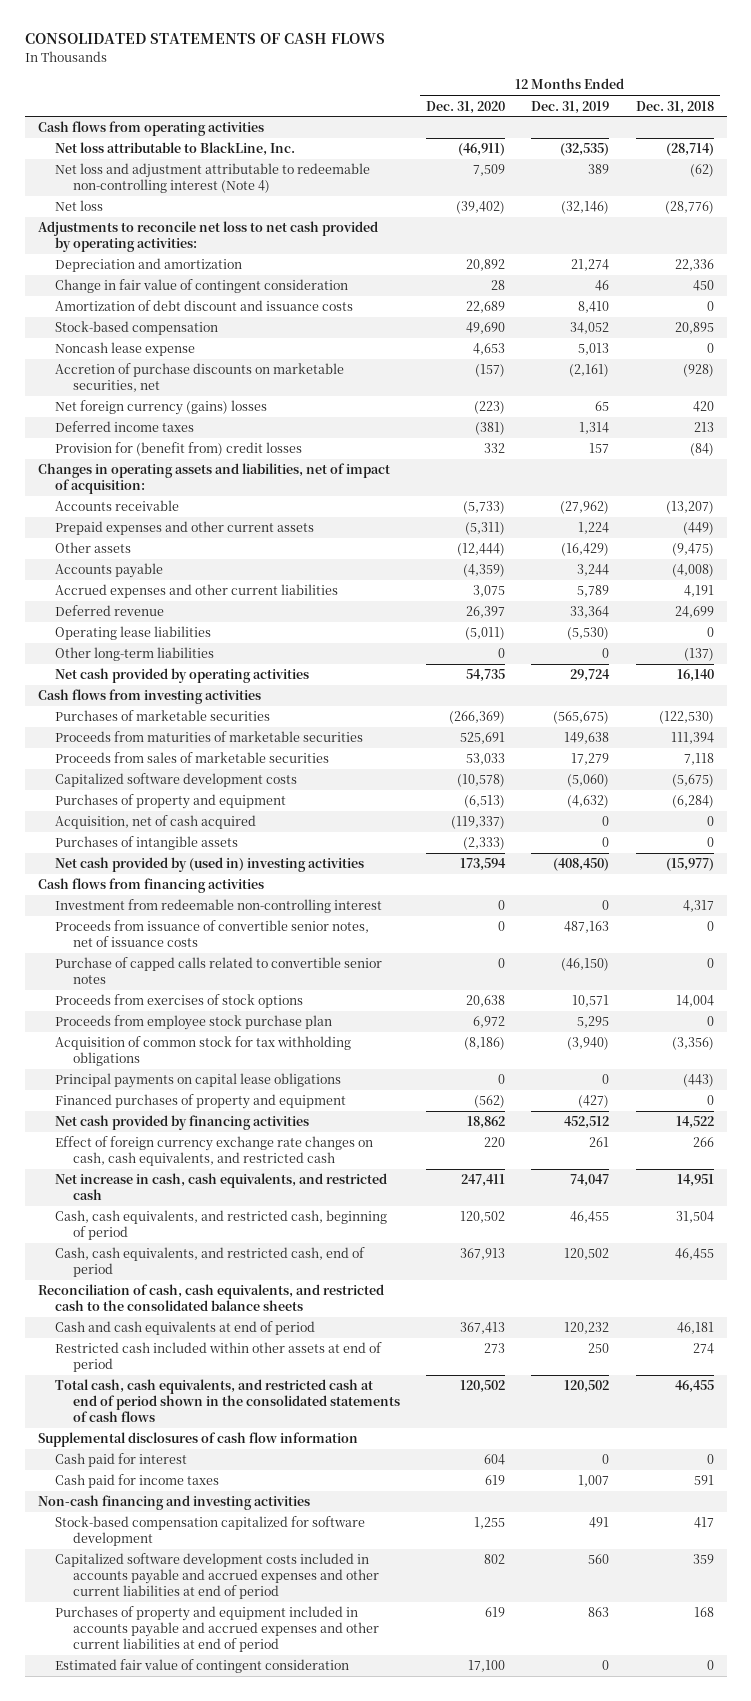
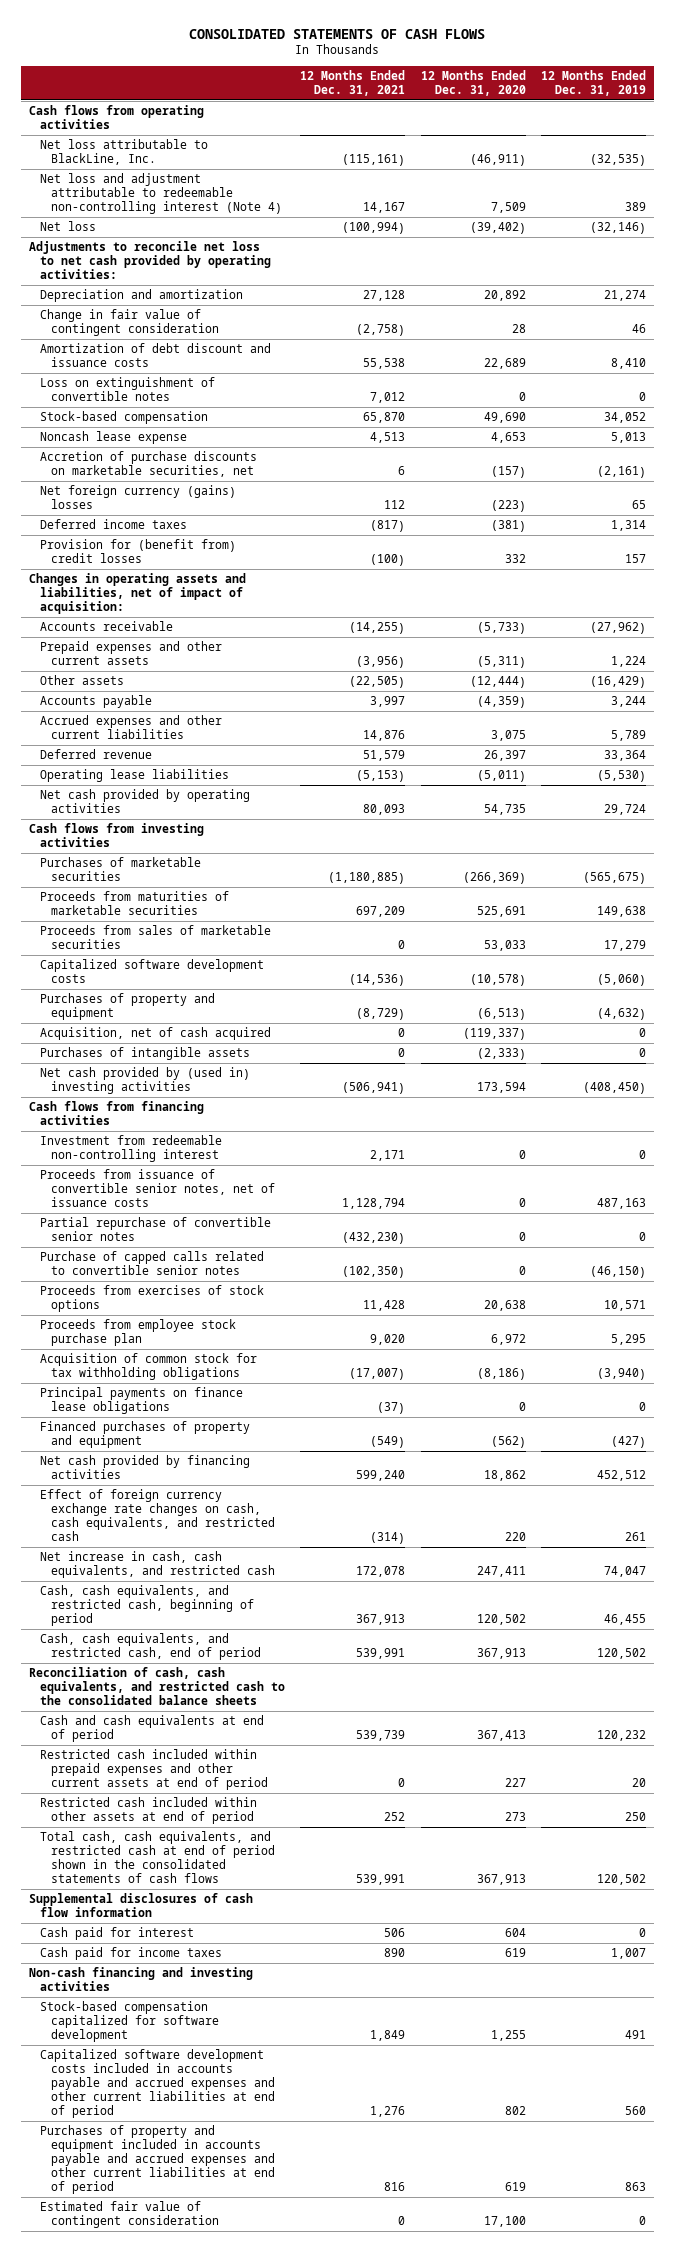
- | 12 Months Ended Dec. 31, 2020 | 12 Months Ended Dec. 31, 2019 | 12 Months Ended Dec. 31, 2018
+ | 12 Months Ended Dec. 31, 2021 | 12 Months Ended Dec. 31, 2020 | 12 Months Ended Dec. 31, 2019
+ Loss on extinguishment of convertible notes | 7,012 | 0 | 0
- Other long-term liabilities | 0 | 0 | (137)
+ Partial repurchase of convertible senior notes | (432,230) | 0 | 0
- Principal payments on capital lease obligations | 0 | 0 | (443)
+ Principal payments on finance lease obligations | (37) | 0 | 0
+ Restricted cash included within prepaid expenses and other current assets at end of period | 0 | 227 | 20
- Total cash, cash equivalents, and restricted cash at end of period shown in the consolidated statements of cash flows | 120,502 | 120,502 | 46,455
+ Total cash, cash equivalents, and restricted cash at end of period shown in the consolidated statements of cash flows | 539,991 | 367,913 | 120,502

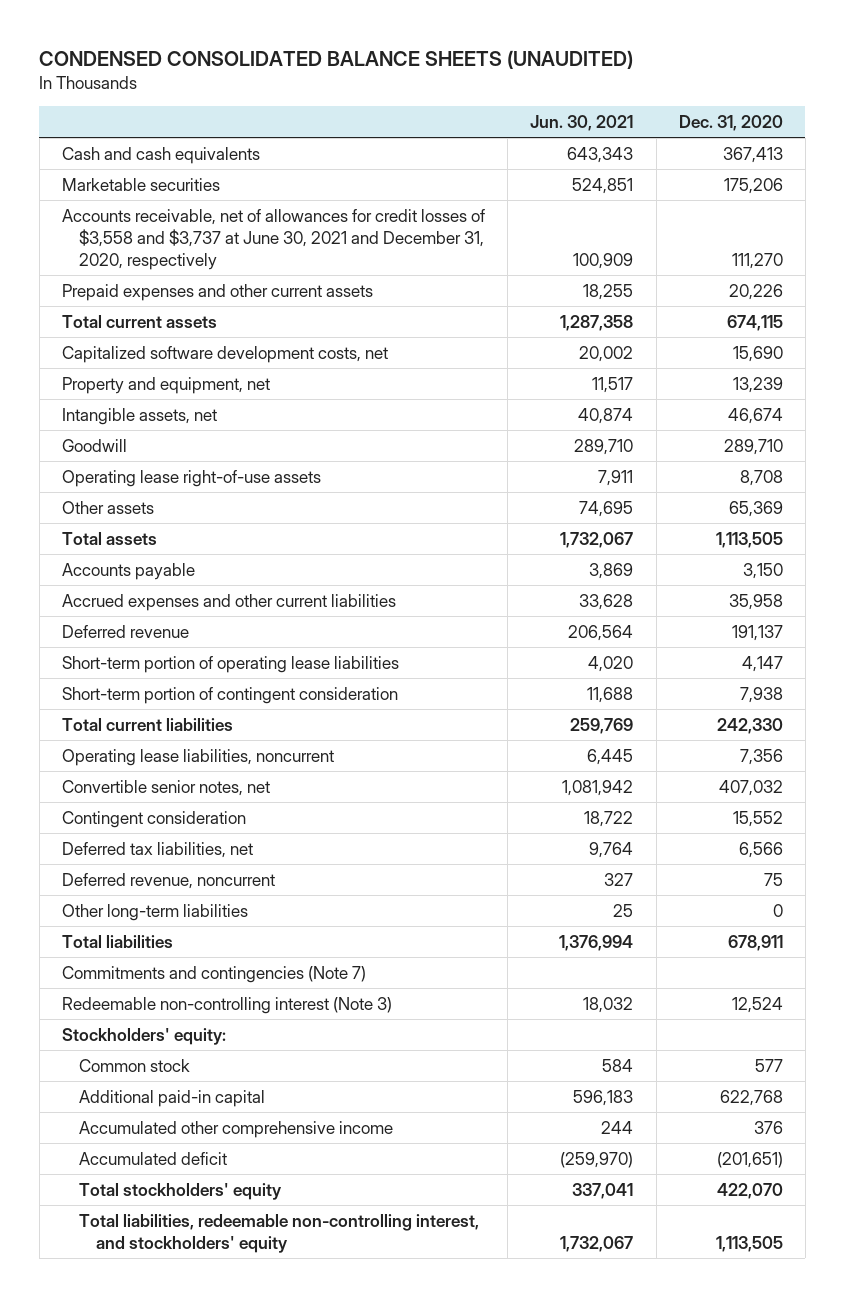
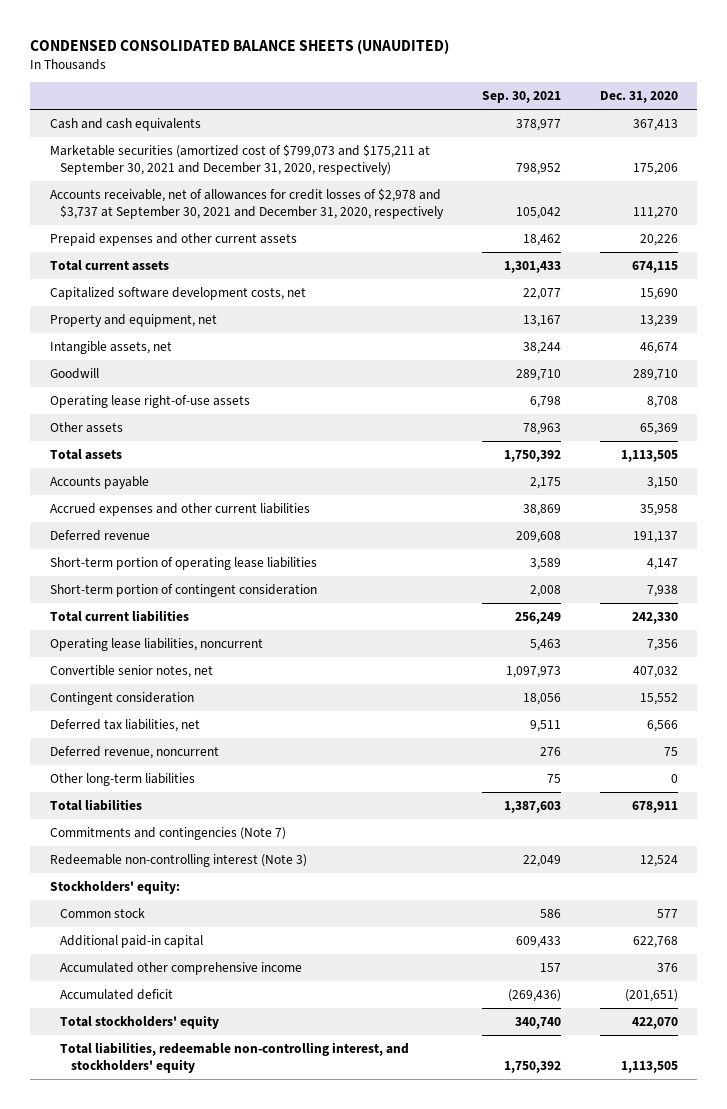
- | Jun. 30, 2021 | Dec. 31, 2020
+ | Sep. 30, 2021 | Dec. 31, 2020
- Marketable securities | 524,851 | 175,206
- Accounts receivable, net of allowances for credit losses of $3,558 and $3,737 at June 30, 2021 and December 31, 2020, respectively | 100,909 | 111,270
+ Marketable securities (amortized cost of $799,073 and $175,211 at September 30, 2021 and December 31, 2020, respectively) | 798,952 | 175,206
+ Accounts receivable, net of allowances for credit losses of $2,978 and $3,737 at September 30, 2021 and December 31, 2020, respectively | 105,042 | 111,270

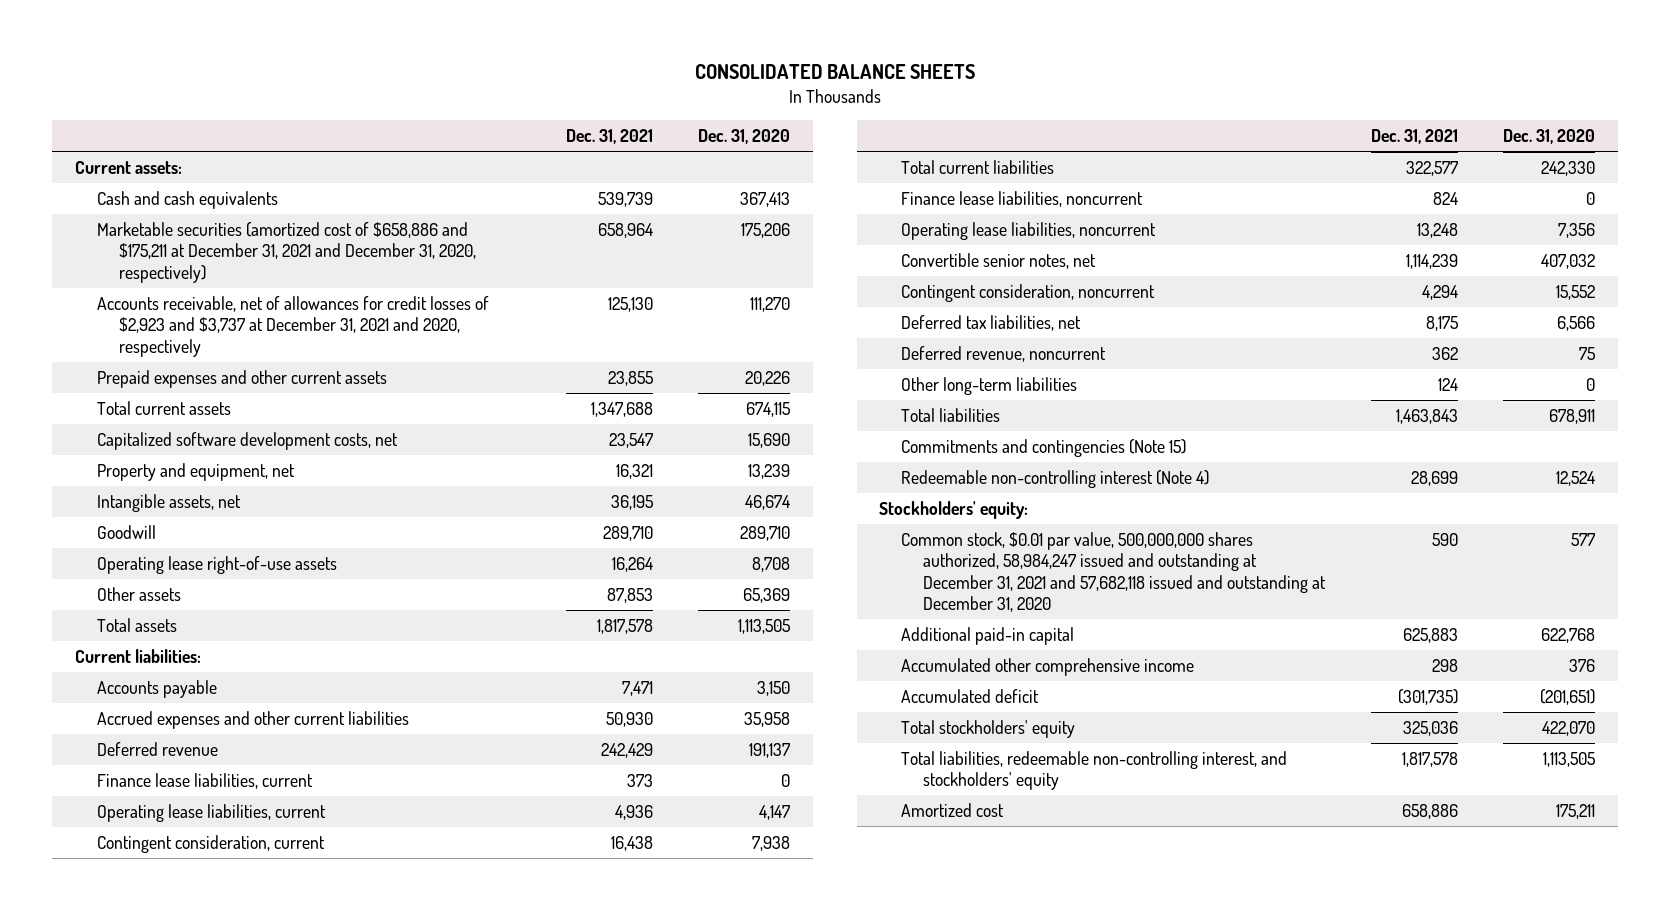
- CONDENSED CONSOLIDATED BALANCE SHEETS (UNAUDITED)
+ CONSOLIDATED BALANCE SHEETS
- | Sep. 30, 2021 | Dec. 31, 2020
+ | Dec. 31, 2021 | Dec. 31, 2020
+ Current assets:
- Marketable securities (amortized cost of $799,073 and $175,211 at September 30, 2021 and December 31, 2020, respectively) | 798,952 | 175,206
- Accounts receivable, net of allowances for credit losses of $2,978 and $3,737 at September 30, 2021 and December 31, 2020, respectively | 105,042 | 111,270
+ Marketable securities (amortized cost of $658,886 and $175,211 at December 31, 2021 and December 31, 2020, respectively) | 658,964 | 175,206
+ Accounts receivable, net of allowances for credit losses of $2,923 and $3,737 at December 31, 2021 and 2020, respectively | 125,130 | 111,270
+ Current liabilities:
- Short-term portion of operating lease liabilities | 3,589 | 4,147
- Short-term portion of contingent consideration | 2,008 | 7,938
+ Finance lease liabilities, current | 373 | 0
+ Operating lease liabilities, current | 4,936 | 4,147
+ Contingent consideration, current | 16,438 | 7,938
+ Finance lease liabilities, noncurrent | 824 | 0
- Contingent consideration | 18,056 | 15,552
+ Contingent consideration, noncurrent | 4,294 | 15,552
- Commitments and contingencies (Note 7)
- Redeemable non-controlling interest (Note 3) | 22,049 | 12,524
+ Commitments and contingencies (Note 15)
+ Redeemable non-controlling interest (Note 4) | 28,699 | 12,524
- Common stock | 586 | 577
+ Common stock, $0.01 par value, 500,000,000 shares authorized, 58,984,247 issued and outstanding at December 31, 2021 and 57,682,118 issued and outstanding at December 31, 2020 | 590 | 577
+ Amortized cost | 658,886 | 175,211

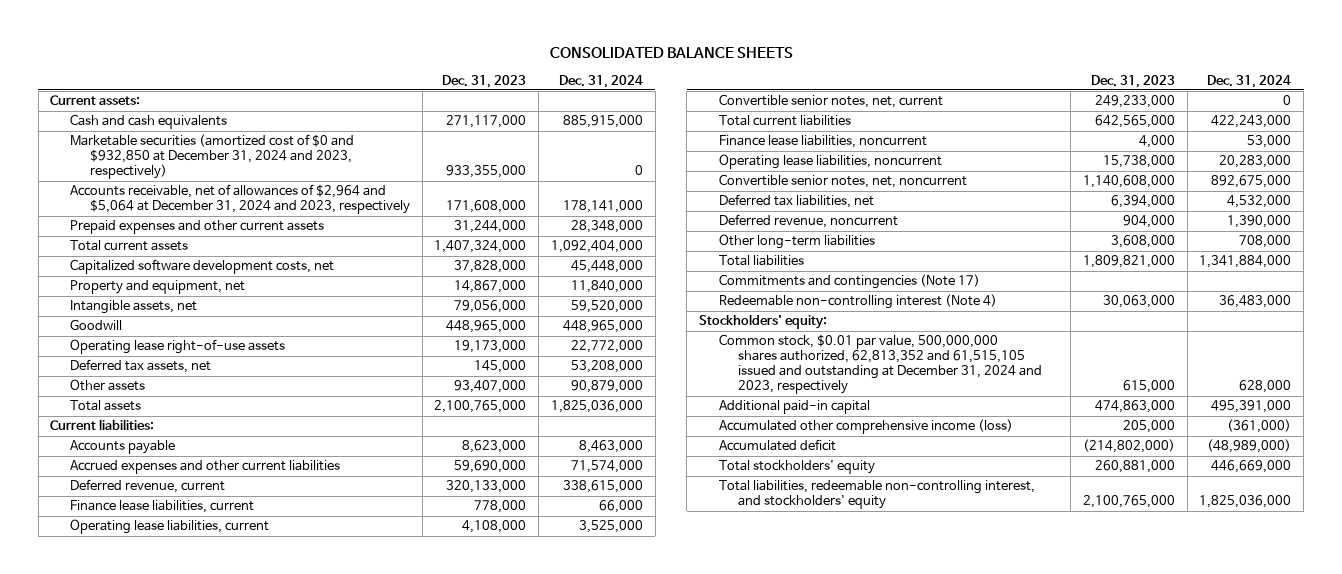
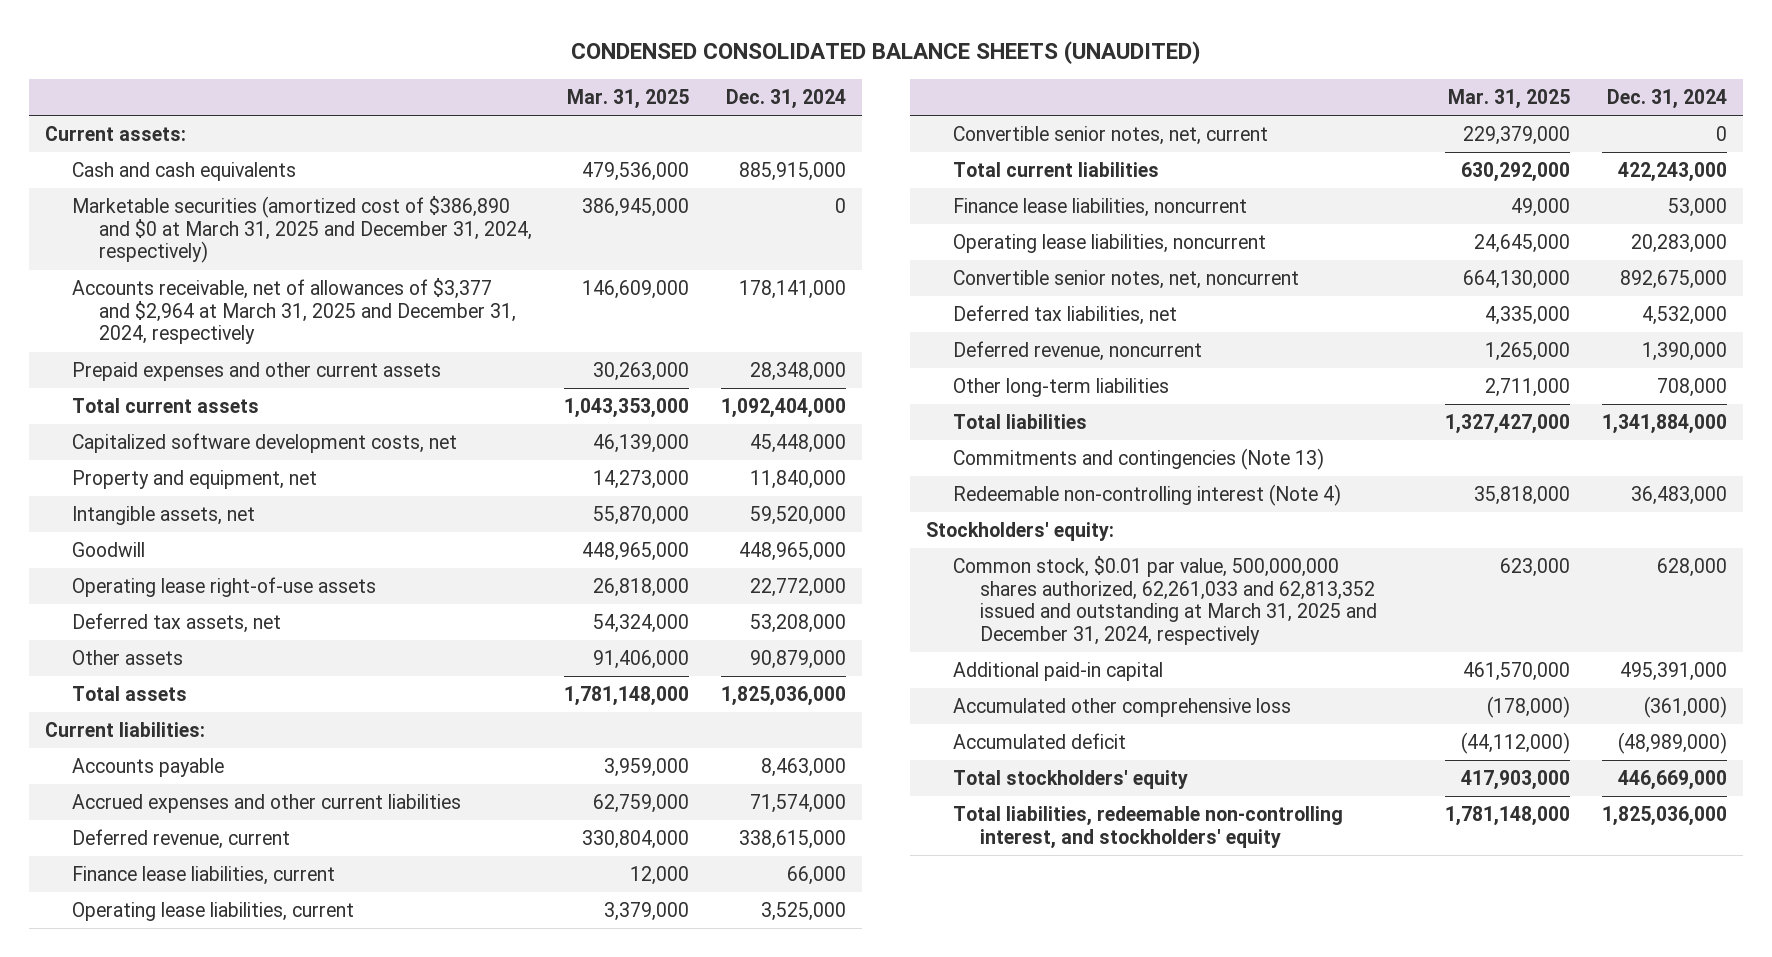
- CONSOLIDATED BALANCE SHEETS
+ CONDENSED CONSOLIDATED BALANCE SHEETS (UNAUDITED)
- | Dec. 31, 2023 | Dec. 31, 2024
+ | Mar. 31, 2025 | Dec. 31, 2024
- Marketable securities (amortized cost of $0 and $932,850 at December 31, 2024 and 2023, respectively) | 933,355,000 | 0
- Accounts receivable, net of allowances of $2,964 and $5,064 at December 31, 2024 and 2023, respectively | 171,608,000 | 178,141,000
+ Marketable securities (amortized cost of $386,890 and $0 at March 31, 2025 and December 31, 2024, respectively) | 386,945,000 | 0
+ Accounts receivable, net of allowances of $3,377 and $2,964 at March 31, 2025 and December 31, 2024, respectively | 146,609,000 | 178,141,000
- Commitments and contingencies (Note 17)
+ Commitments and contingencies (Note 13)
- Common stock, $0.01 par value, 500,000,000 shares authorized, 62,813,352 and 61,515,105 issued and outstanding at December 31, 2024 and 2023, respectively | 615,000 | 628,000
+ Common stock, $0.01 par value, 500,000,000 shares authorized, 62,261,033 and 62,813,352 issued and outstanding at March 31, 2025 and December 31, 2024, respectively | 623,000 | 628,000
- Accumulated other comprehensive income (loss) | 205,000 | (361,000)
+ Accumulated other comprehensive loss | (178,000) | (361,000)

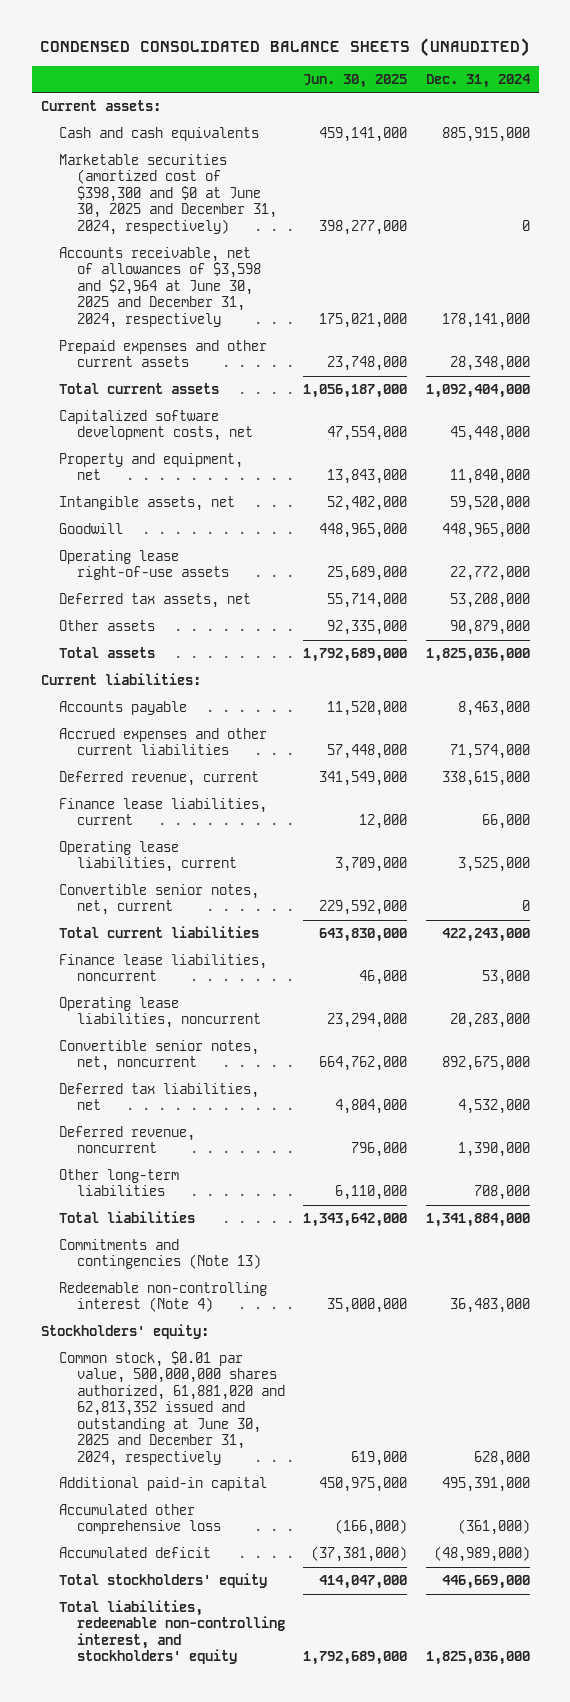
- | Mar. 31, 2025 | Dec. 31, 2024
+ | Jun. 30, 2025 | Dec. 31, 2024
- Marketable securities (amortized cost of $386,890 and $0 at March 31, 2025 and December 31, 2024, respectively) | 386,945,000 | 0
- Accounts receivable, net of allowances of $3,377 and $2,964 at March 31, 2025 and December 31, 2024, respectively | 146,609,000 | 178,141,000
+ Marketable securities (amortized cost of $398,300 and $0 at June 30, 2025 and December 31, 2024, respectively) | 398,277,000 | 0
+ Accounts receivable, net of allowances of $3,598 and $2,964 at June 30, 2025 and December 31, 2024, respectively | 175,021,000 | 178,141,000
- Common stock, $0.01 par value, 500,000,000 shares authorized, 62,261,033 and 62,813,352 issued and outstanding at March 31, 2025 and December 31, 2024, respectively | 623,000 | 628,000
+ Common stock, $0.01 par value, 500,000,000 shares authorized, 61,881,020 and 62,813,352 issued and outstanding at June 30, 2025 and December 31, 2024, respectively | 619,000 | 628,000

